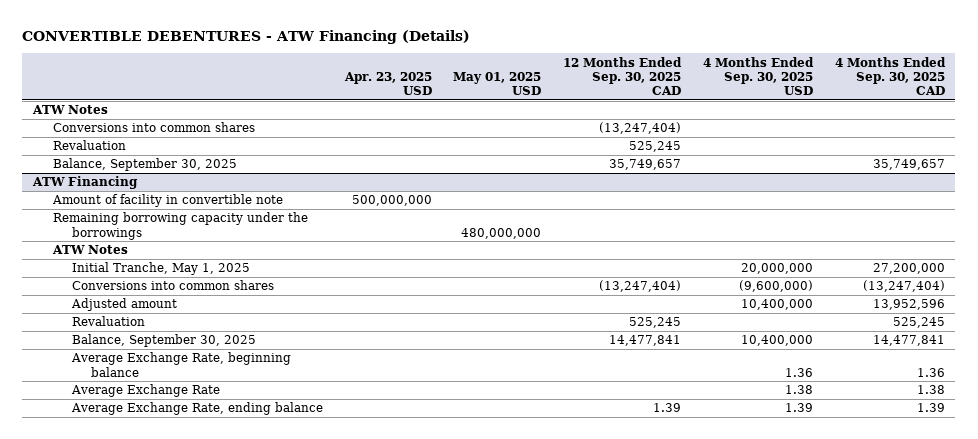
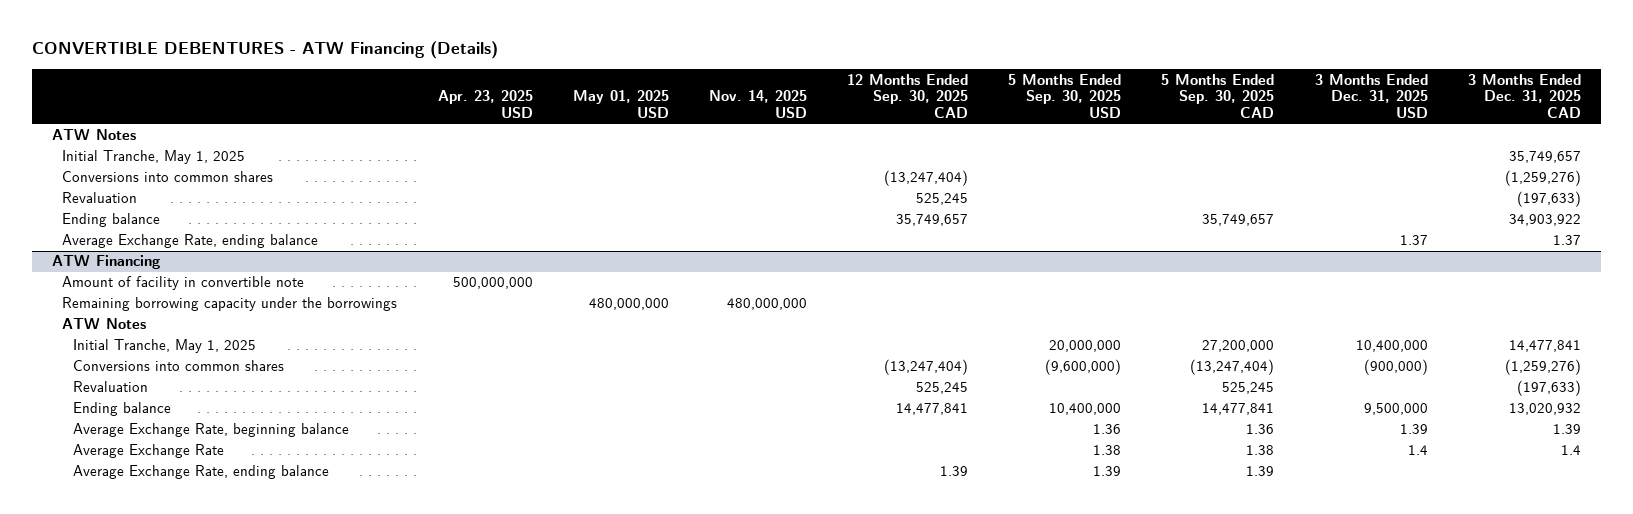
- | Apr. 23, 2025 USD | May 01, 2025 USD | 12 Months Ended Sep. 30, 2025 CAD | 4 Months Ended Sep. 30, 2025 USD | 4 Months Ended Sep. 30, 2025 CAD
+ | Apr. 23, 2025 USD | May 01, 2025 USD | Nov. 14, 2025 USD | 12 Months Ended Sep. 30, 2025 CAD | 5 Months Ended Sep. 30, 2025 USD | 5 Months Ended Sep. 30, 2025 CAD | 3 Months Ended Dec. 31, 2025 USD | 3 Months Ended Dec. 31, 2025 CAD
+ Initial Tranche, May 1, 2025 | | | | | | | | 35,749,657
- Balance, September 30, 2025 | | | 35,749,657 | | 35,749,657
+ Ending balance | | | | 35,749,657 | | 35,749,657 | | 34,903,922
+ Average Exchange Rate, ending balance | | | | | | | 1.37 | 1.37
@ ATW Financing
- Adjusted amount | | | | 10,400,000 | 13,952,596
- Balance, September 30, 2025 | | | 14,477,841 | 10,400,000 | 14,477,841
+ Ending balance | | | | 14,477,841 | 10,400,000 | 14,477,841 | 9,500,000 | 13,020,932

